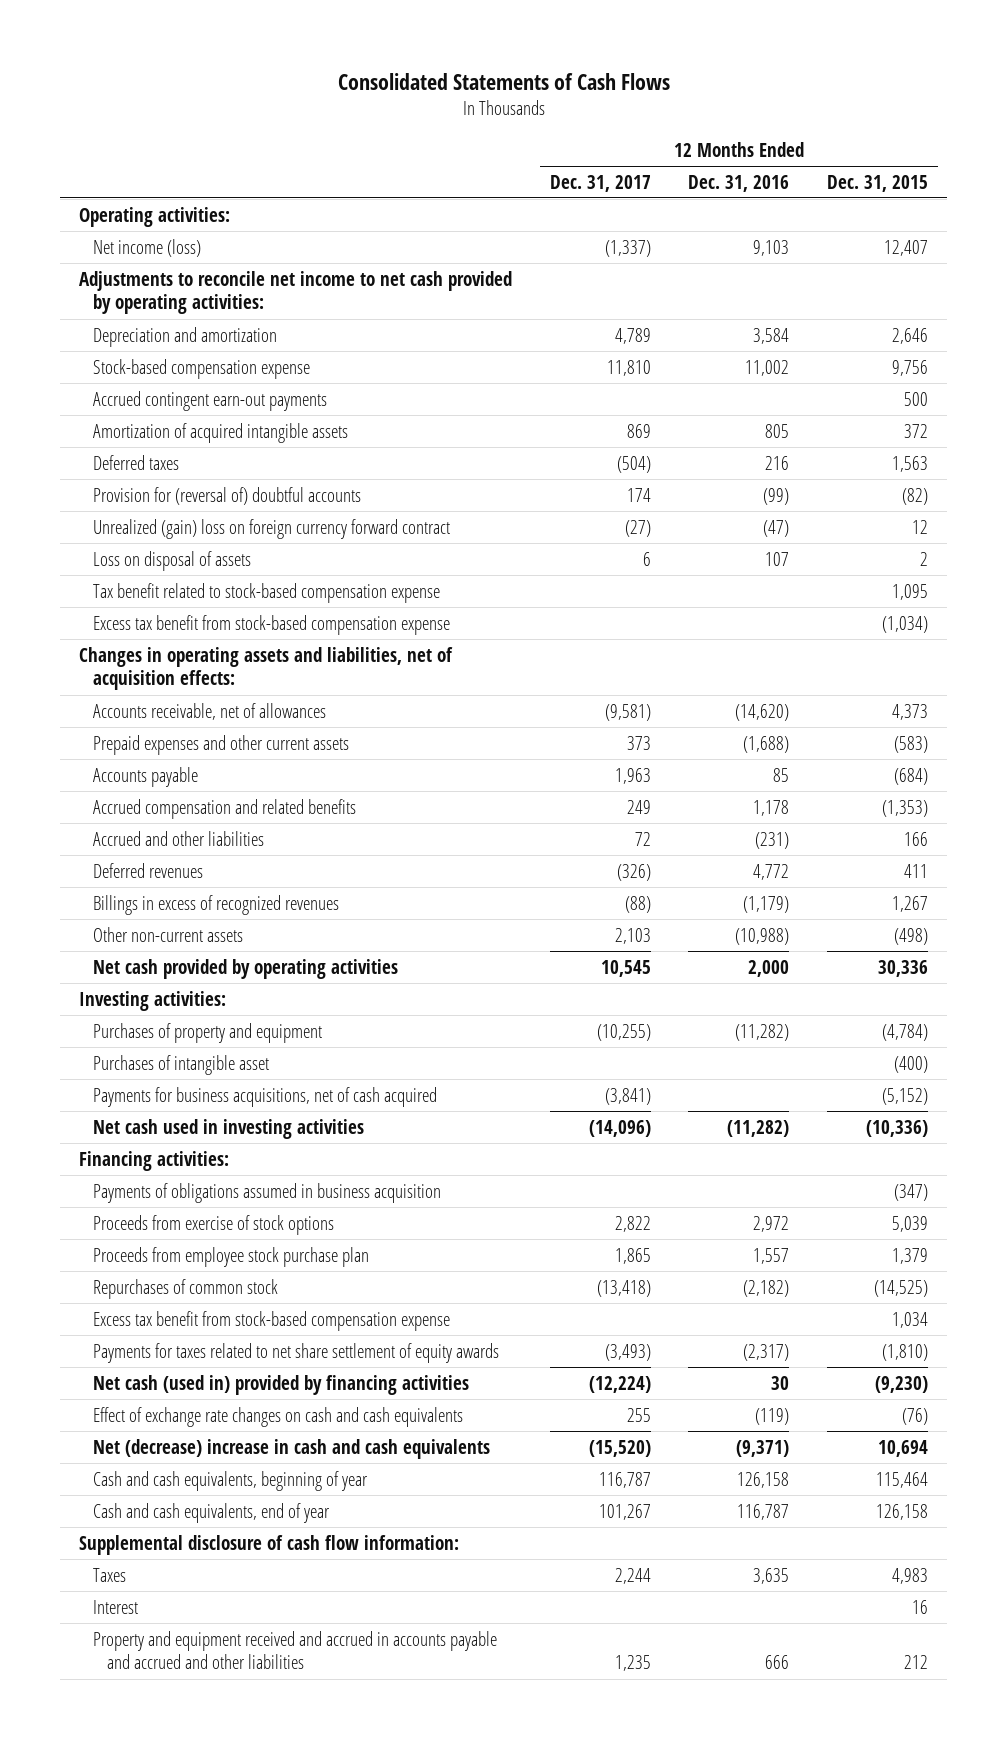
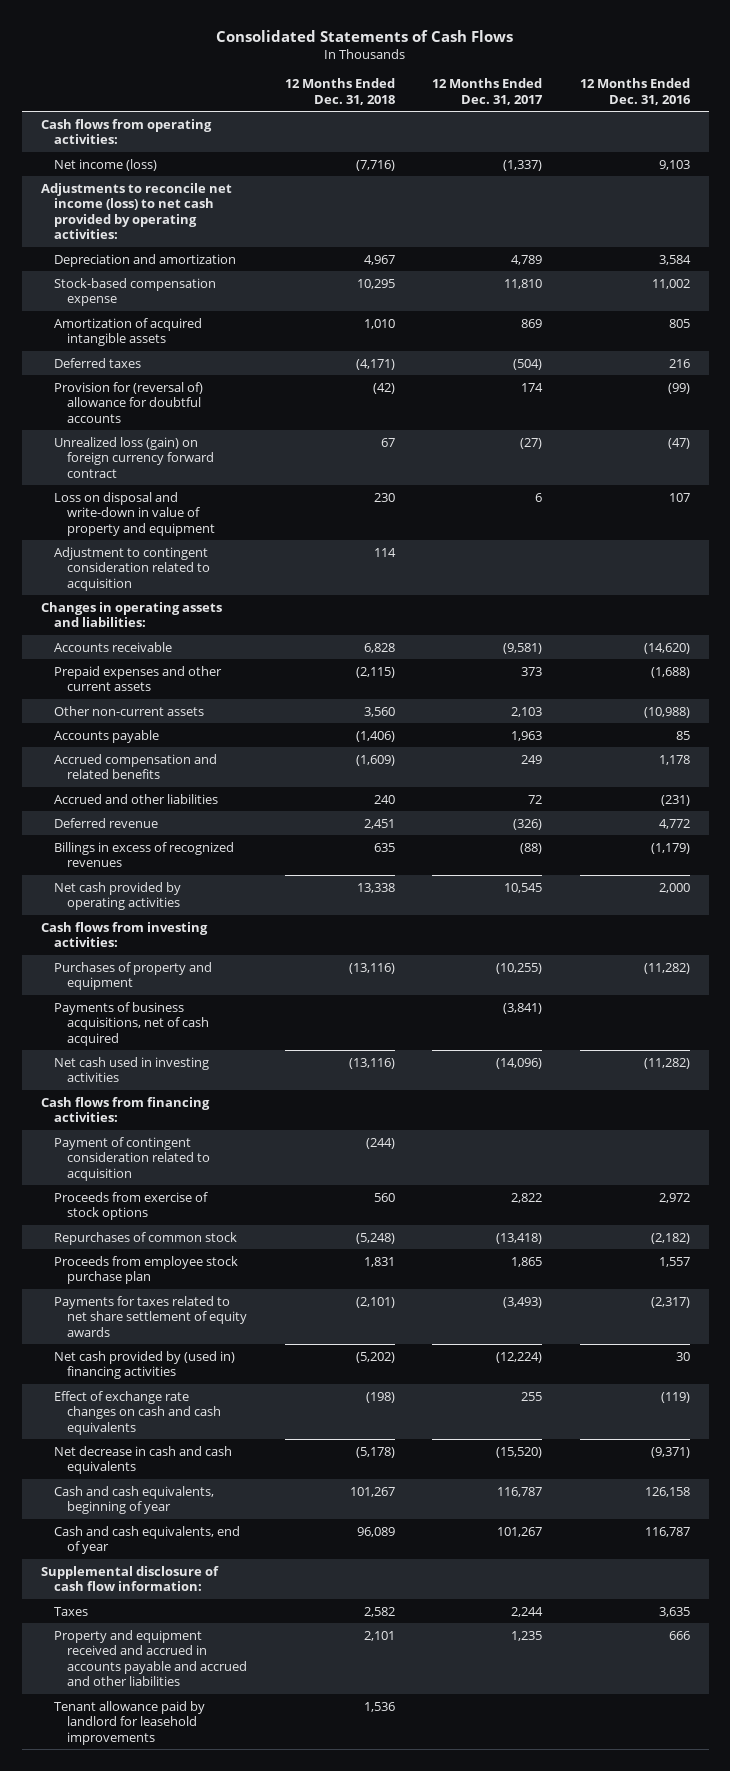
- | 12 Months Ended Dec. 31, 2017 | 12 Months Ended Dec. 31, 2016 | 12 Months Ended Dec. 31, 2015
+ | 12 Months Ended Dec. 31, 2018 | 12 Months Ended Dec. 31, 2017 | 12 Months Ended Dec. 31, 2016
- Operating activities:
+ Cash flows from operating activities:
- Adjustments to reconcile net income to net cash provided by operating activities:
+ Adjustments to reconcile net income (loss) to net cash provided by operating activities:
- Accrued contingent earn-out payments | | | 500
- Provision for (reversal of) doubtful accounts | 174 | (99) | (82)
- Unrealized (gain) loss on foreign currency forward contract | (27) | (47) | 12
- Loss on disposal of assets | 6 | 107 | 2
- Tax benefit related to stock-based compensation expense | | | 1,095
- Excess tax benefit from stock-based compensation expense | | | (1,034)
- Changes in operating assets and liabilities, net of acquisition effects:
- Accounts receivable, net of allowances | (9,581) | (14,620) | 4,373
+ Provision for (reversal of) allowance for doubtful accounts | (42) | 174 | (99)
+ Unrealized loss (gain) on foreign currency forward contract | 67 | (27) | (47)
+ Loss on disposal and write-down in value of property and equipment | 230 | 6 | 107
+ Adjustment to contingent consideration related to acquisition | 114 | |
+ Changes in operating assets and liabilities:
+ Accounts receivable | 6,828 | (9,581) | (14,620)
moved up: Other non-current assets | 3,560 | 2,103 | (10,988)
- Deferred revenues | (326) | 4,772 | 411
+ Deferred revenue | 2,451 | (326) | 4,772
- Investing activities:
+ Cash flows from investing activities:
- Purchases of intangible asset | | | (400)
- Payments for business acquisitions, net of cash acquired | (3,841) | | (5,152)
+ Payments of business acquisitions, net of cash acquired | | (3,841) |
- Financing activities:
- Payments of obligations assumed in business acquisition | | | (347)
+ Cash flows from financing activities:
+ Payment of contingent consideration related to acquisition | (244) | |
- Excess tax benefit from stock-based compensation expense | | | 1,034
moved down: Proceeds from employee stock purchase plan | 1,831 | 1,865 | 1,557
- Net cash (used in) provided by financing activities | (12,224) | 30 | (9,230)
+ Net cash provided by (used in) financing activities | (5,202) | (12,224) | 30
- Net (decrease) increase in cash and cash equivalents | (15,520) | (9,371) | 10,694
+ Net decrease in cash and cash equivalents | (5,178) | (15,520) | (9,371)
- Interest | | | 16
+ Tenant allowance paid by landlord for leasehold improvements | 1,536 | |

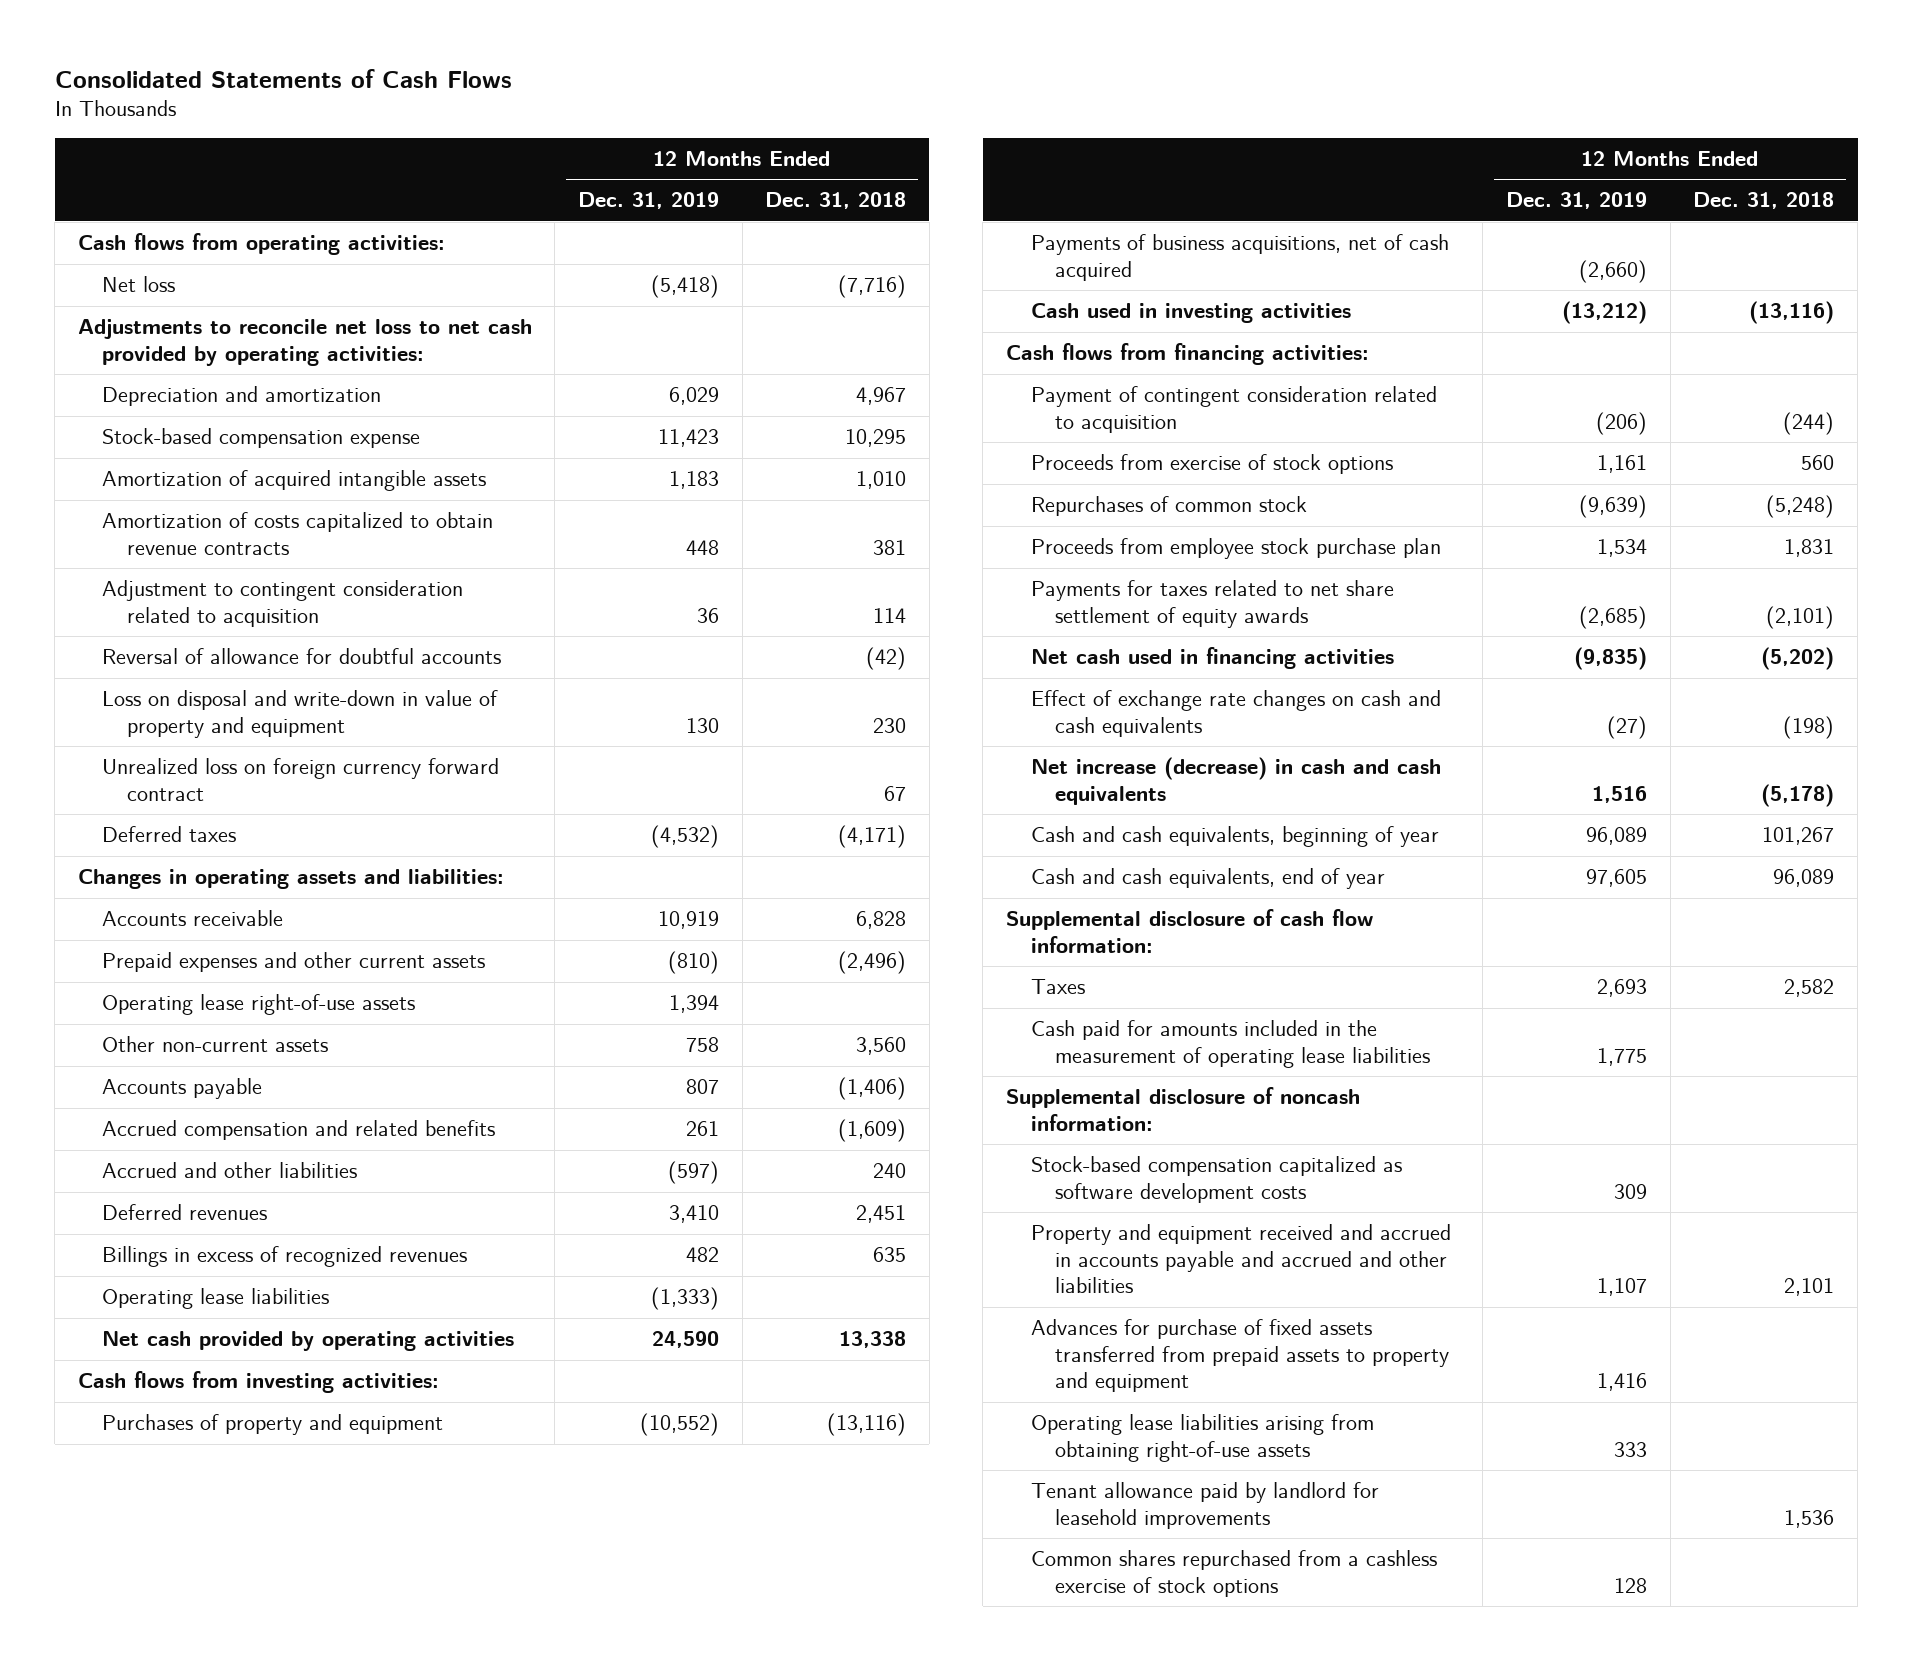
- | 12 Months Ended Dec. 31, 2018 | 12 Months Ended Dec. 31, 2017 | 12 Months Ended Dec. 31, 2016
+ | 12 Months Ended Dec. 31, 2019 | 12 Months Ended Dec. 31, 2018
- Net income (loss) | (7,716) | (1,337) | 9,103
- Adjustments to reconcile net income (loss) to net cash provided by operating activities:
+ Net loss | (5,418) | (7,716)
+ Adjustments to reconcile net loss to net cash provided by operating activities:
- Provision for (reversal of) allowance for doubtful accounts | (42) | 174 | (99)
- Unrealized loss (gain) on foreign currency forward contract | 67 | (27) | (47)
+ Amortization of costs capitalized to obtain revenue contracts | 448 | 381
+ Reversal of allowance for doubtful accounts | | (42)
moved down: Loss on disposal and write-down in value of property and equipment | 130 | 230
+ Unrealized loss on foreign currency forward contract | | 67
moved down: Deferred taxes | (4,532) | (4,171)
- Prepaid expenses and other current assets | (2,115) | 373 | (1,688)
+ Prepaid expenses and other current assets | (810) | (2,496)
+ Operating lease right-of-use assets | 1,394 |
- Deferred revenue | 2,451 | (326) | 4,772
+ Deferred revenues | 3,410 | 2,451
+ Operating lease liabilities | (1,333) |
- Net cash used in investing activities | (13,116) | (14,096) | (11,282)
+ Cash used in investing activities | (13,212) | (13,116)
- Net cash provided by (used in) financing activities | (5,202) | (12,224) | 30
+ Net cash used in financing activities | (9,835) | (5,202)
- Net decrease in cash and cash equivalents | (5,178) | (15,520) | (9,371)
+ Net increase (decrease) in cash and cash equivalents | 1,516 | (5,178)
+ Cash paid for amounts included in the measurement of operating lease liabilities | 1,775 |
+ Supplemental disclosure of noncash information:
+ Stock-based compensation capitalized as software development costs | 309 |
+ Advances for purchase of fixed assets transferred from prepaid assets to property and equipment | 1,416 |
+ Operating lease liabilities arising from obtaining right-of-use assets | 333 |
+ Common shares repurchased from a cashless exercise of stock options | 128 |

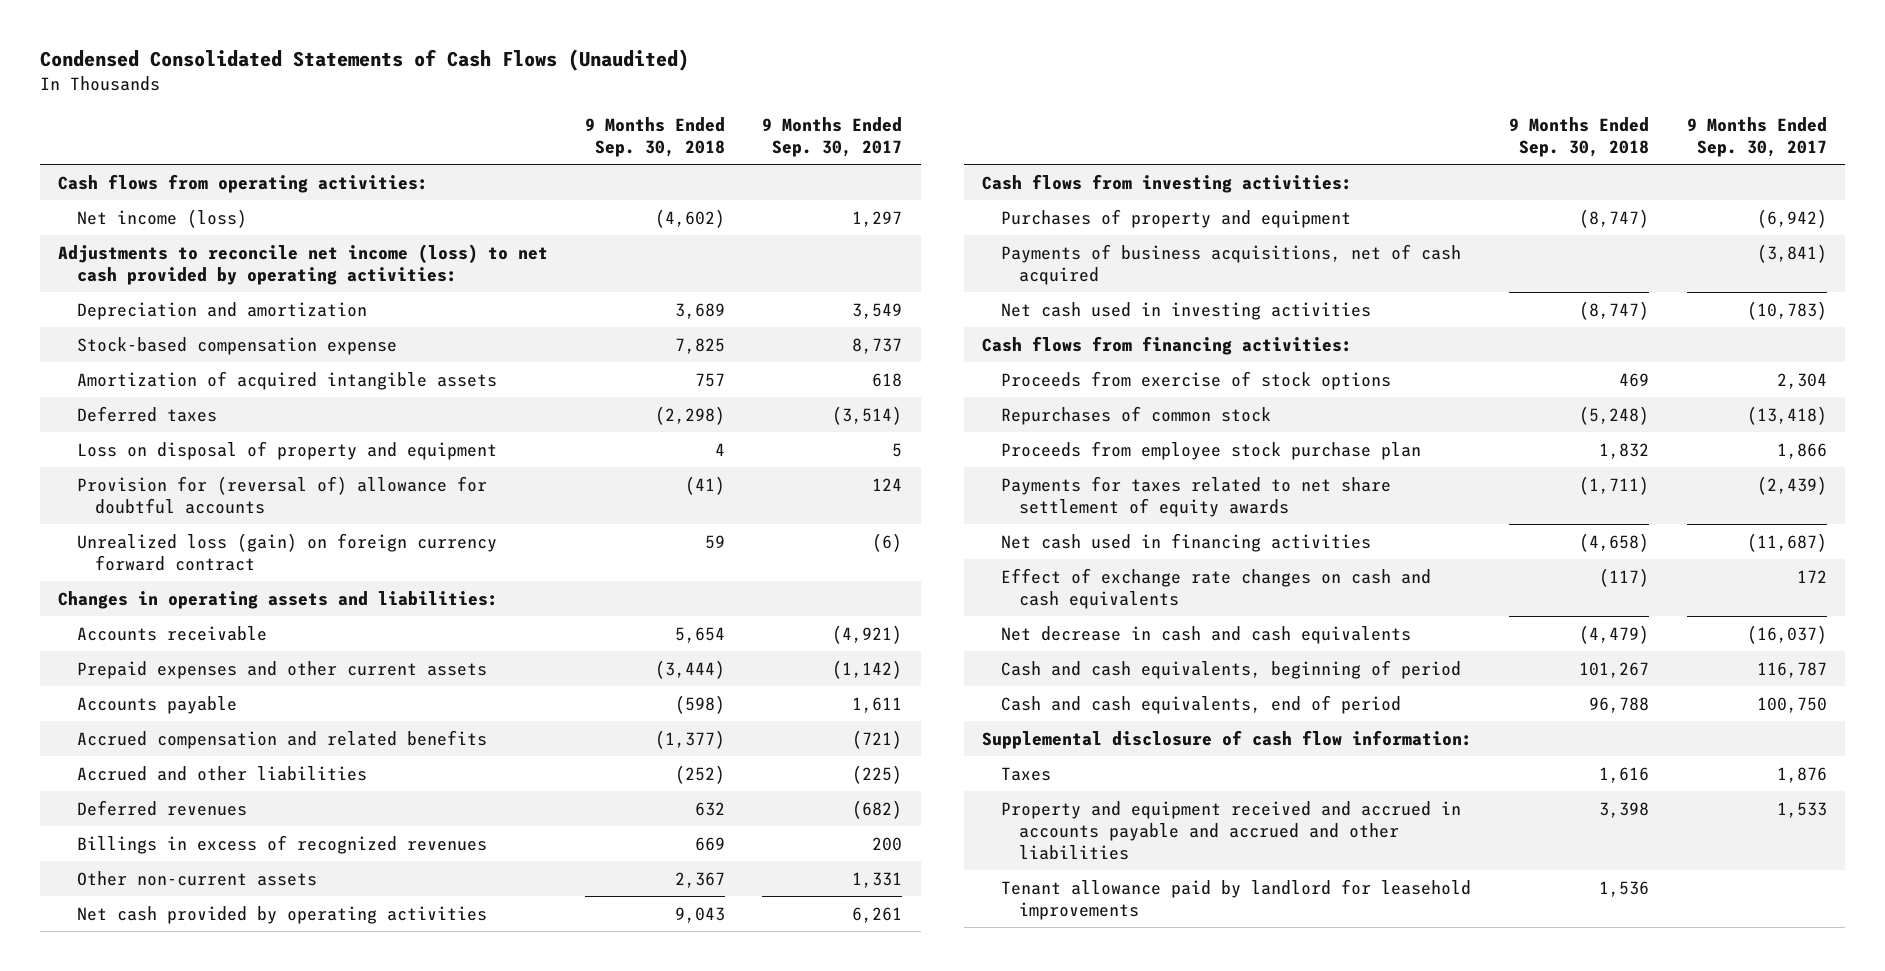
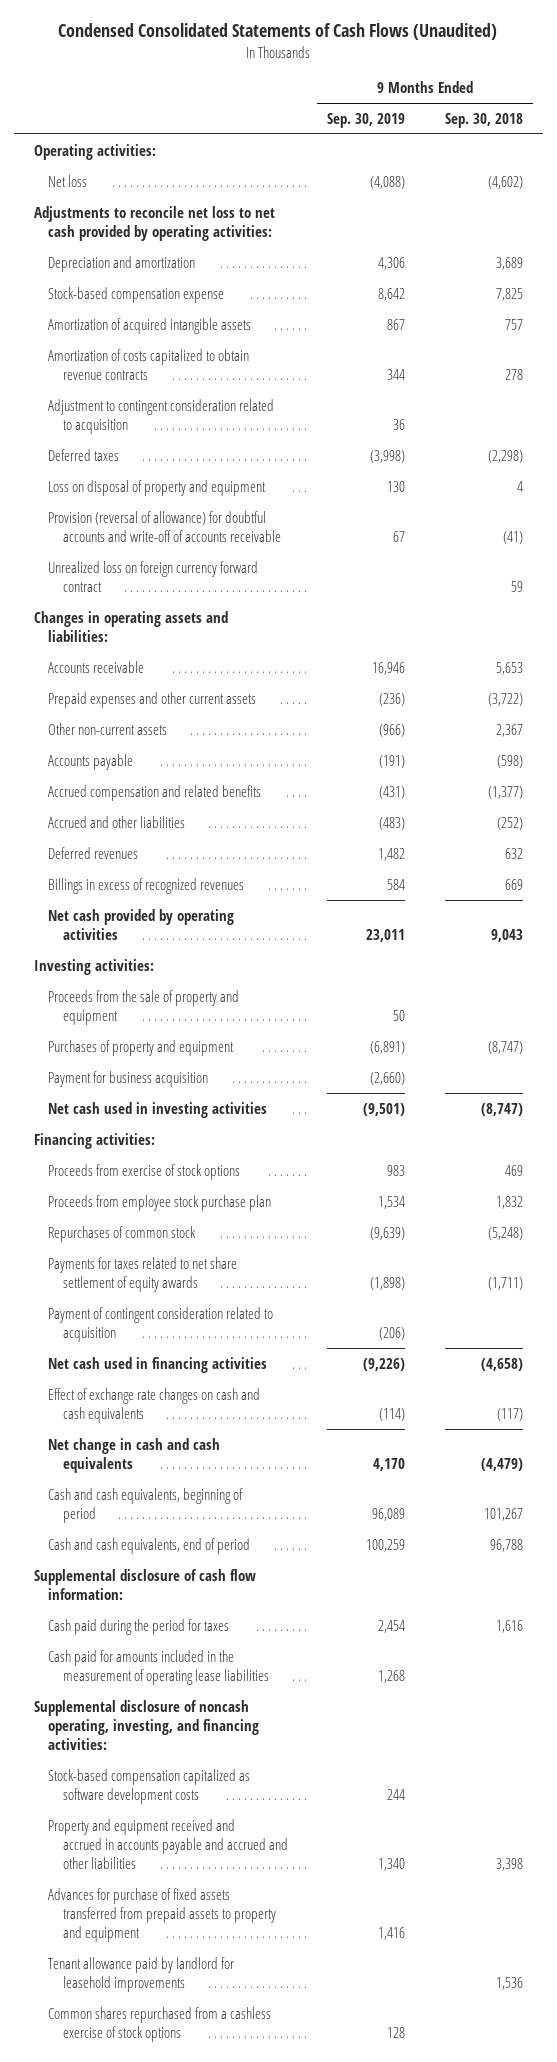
- | 9 Months Ended Sep. 30, 2018 | 9 Months Ended Sep. 30, 2017
+ | 9 Months Ended Sep. 30, 2019 | 9 Months Ended Sep. 30, 2018
- Cash flows from operating activities:
- Net income (loss) | (4,602) | 1,297
- Adjustments to reconcile net income (loss) to net cash provided by operating activities:
+ Operating activities:
+ Net loss | (4,088) | (4,602)
+ Adjustments to reconcile net loss to net cash provided by operating activities:
+ Amortization of costs capitalized to obtain revenue contracts | 344 | 278
+ Adjustment to contingent consideration related to acquisition | 36 |
- Provision for (reversal of) allowance for doubtful accounts | (41) | 124
- Unrealized loss (gain) on foreign currency forward contract | 59 | (6)
+ Provision (reversal of allowance) for doubtful accounts and write-off of accounts receivable | 67 | (41)
+ Unrealized loss on foreign currency forward contract | | 59
- Accounts receivable | 5,654 | (4,921)
- Prepaid expenses and other current assets | (3,444) | (1,142)
+ Accounts receivable | 16,946 | 5,653
+ Prepaid expenses and other current assets | (236) | (3,722)
moved up: Other non-current assets | (966) | 2,367
- Cash flows from investing activities:
+ Investing activities:
+ Proceeds from the sale of property and equipment | 50 |
- Payments of business acquisitions, net of cash acquired | | (3,841)
+ Payment for business acquisition | (2,660) |
- Cash flows from financing activities:
+ Financing activities:
moved down: Repurchases of common stock | (9,639) | (5,248)
+ Payment of contingent consideration related to acquisition | (206) |
- Net decrease in cash and cash equivalents | (4,479) | (16,037)
+ Net change in cash and cash equivalents | 4,170 | (4,479)
- Taxes | 1,616 | 1,876
+ Cash paid during the period for taxes | 2,454 | 1,616
+ Cash paid for amounts included in the measurement of operating lease liabilities | 1,268 |
+ Supplemental disclosure of noncash operating, investing, and financing activities:
+ Stock-based compensation capitalized as software development costs | 244 |
+ Advances for purchase of fixed assets transferred from prepaid assets to property and equipment | 1,416 |
+ Common shares repurchased from a cashless exercise of stock options | 128 |

